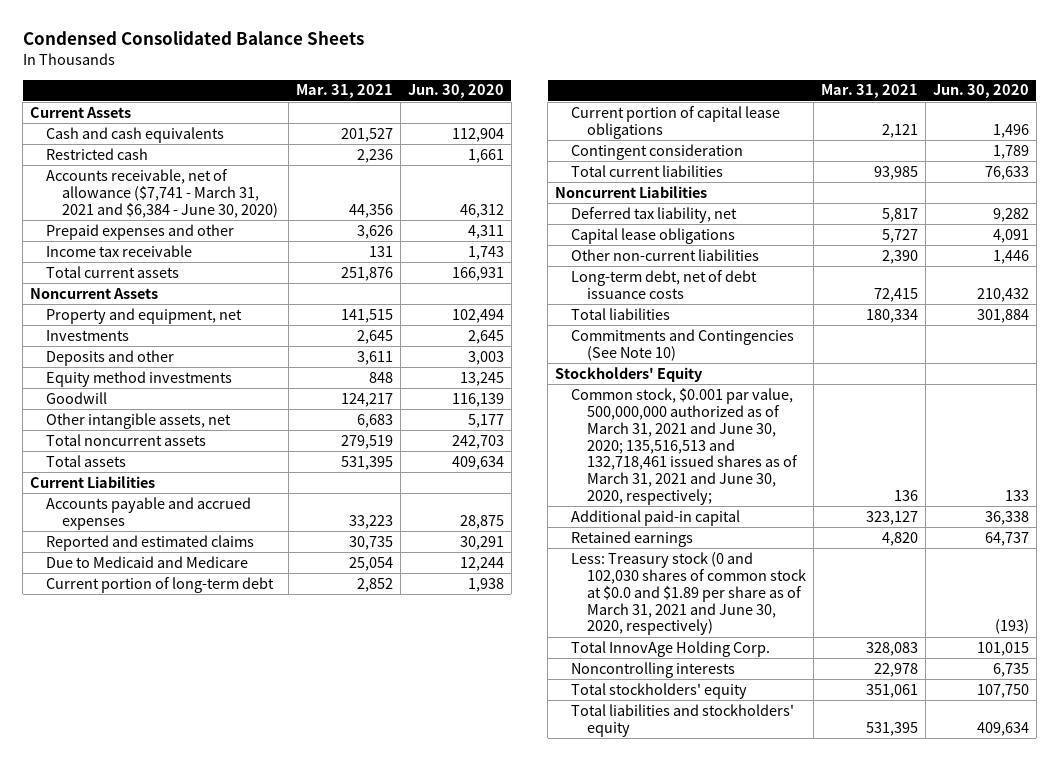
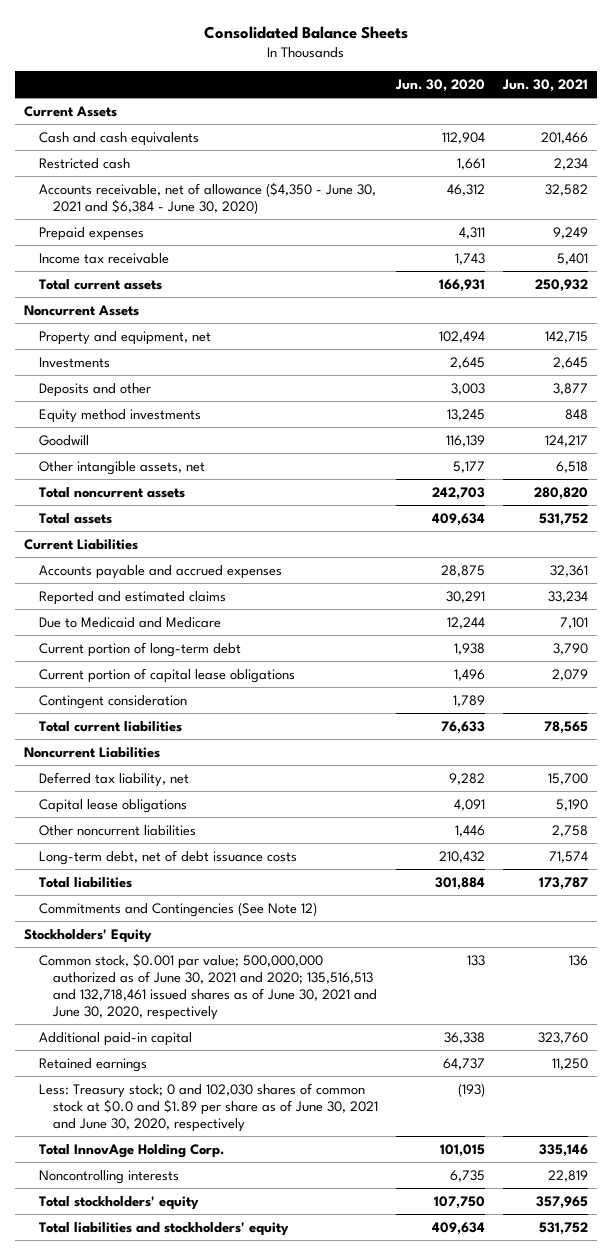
- Condensed Consolidated Balance Sheets
+ Consolidated Balance Sheets
- | Mar. 31, 2021 | Jun. 30, 2020
+ | Jun. 30, 2020 | Jun. 30, 2021
- Accounts receivable, net of allowance ($7,741 - March 31, 2021 and $6,384 - June 30, 2020) | 44,356 | 46,312
- Prepaid expenses and other | 3,626 | 4,311
+ Accounts receivable, net of allowance ($4,350 - June 30, 2021 and $6,384 - June 30, 2020) | 46,312 | 32,582
+ Prepaid expenses | 4,311 | 9,249
- Other non-current liabilities | 2,390 | 1,446
+ Other noncurrent liabilities | 1,446 | 2,758
- Commitments and Contingencies (See Note 10)
+ Commitments and Contingencies (See Note 12)
- Common stock, $0.001 par value, 500,000,000 authorized as of March 31, 2021 and June 30, 2020; 135,516,513 and 132,718,461 issued shares as of March 31, 2021 and June 30, 2020, respectively; | 136 | 133
+ Common stock, $0.001 par value; 500,000,000 authorized as of June 30, 2021 and 2020; 135,516,513 and 132,718,461 issued shares as of June 30, 2021 and June 30, 2020, respectively | 133 | 136
- Less: Treasury stock (0 and 102,030 shares of common stock at $0.0 and $1.89 per share as of March 31, 2021 and June 30, 2020, respectively) | | (193)
+ Less: Treasury stock; 0 and 102,030 shares of common stock at $0.0 and $1.89 per share as of June 30, 2021 and June 30, 2020, respectively | (193) |

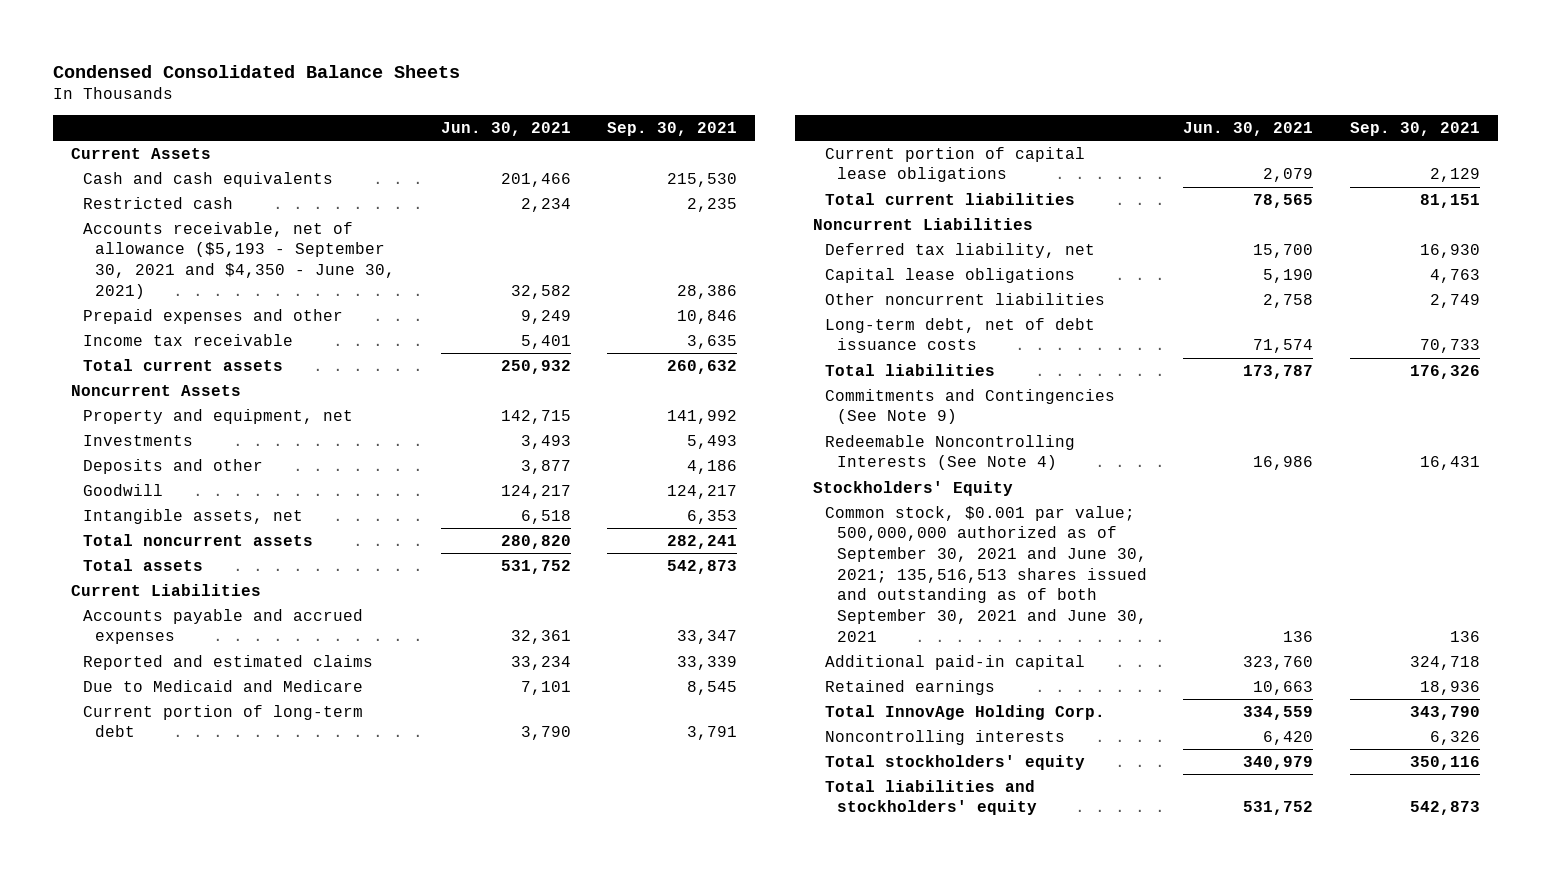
- Consolidated Balance Sheets
+ Condensed Consolidated Balance Sheets
- | Jun. 30, 2020 | Jun. 30, 2021
+ | Jun. 30, 2021 | Sep. 30, 2021
- Accounts receivable, net of allowance ($4,350 - June 30, 2021 and $6,384 - June 30, 2020) | 46,312 | 32,582
- Prepaid expenses | 4,311 | 9,249
+ Accounts receivable, net of allowance ($5,193 - September 30, 2021 and $4,350 - June 30, 2021) | 32,582 | 28,386
+ Prepaid expenses and other | 9,249 | 10,846
- Investments | 2,645 | 2,645
+ Investments | 3,493 | 5,493
- Equity method investments | 13,245 | 848
- Other intangible assets, net | 5,177 | 6,518
+ Intangible assets, net | 6,518 | 6,353
- Contingent consideration | 1,789 |
- Commitments and Contingencies (See Note 12)
+ Commitments and Contingencies (See Note 9)
+ Redeemable Noncontrolling Interests (See Note 4) | 16,986 | 16,431
- Common stock, $0.001 par value; 500,000,000 authorized as of June 30, 2021 and 2020; 135,516,513 and 132,718,461 issued shares as of June 30, 2021 and June 30, 2020, respectively | 133 | 136
+ Common stock, $0.001 par value; 500,000,000 authorized as of September 30, 2021 and June 30, 2021; 135,516,513 shares issued and outstanding as of both September 30, 2021 and June 30, 2021 | 136 | 136
- Retained earnings | 64,737 | 11,250
- Less: Treasury stock; 0 and 102,030 shares of common stock at $0.0 and $1.89 per share as of June 30, 2021 and June 30, 2020, respectively | (193) |
- Total InnovAge Holding Corp. | 101,015 | 335,146
- Noncontrolling interests | 6,735 | 22,819
- Total stockholders' equity | 107,750 | 357,965
+ Retained earnings | 10,663 | 18,936
+ Total InnovAge Holding Corp. | 334,559 | 343,790
+ Noncontrolling interests | 6,420 | 6,326
+ Total stockholders' equity | 340,979 | 350,116

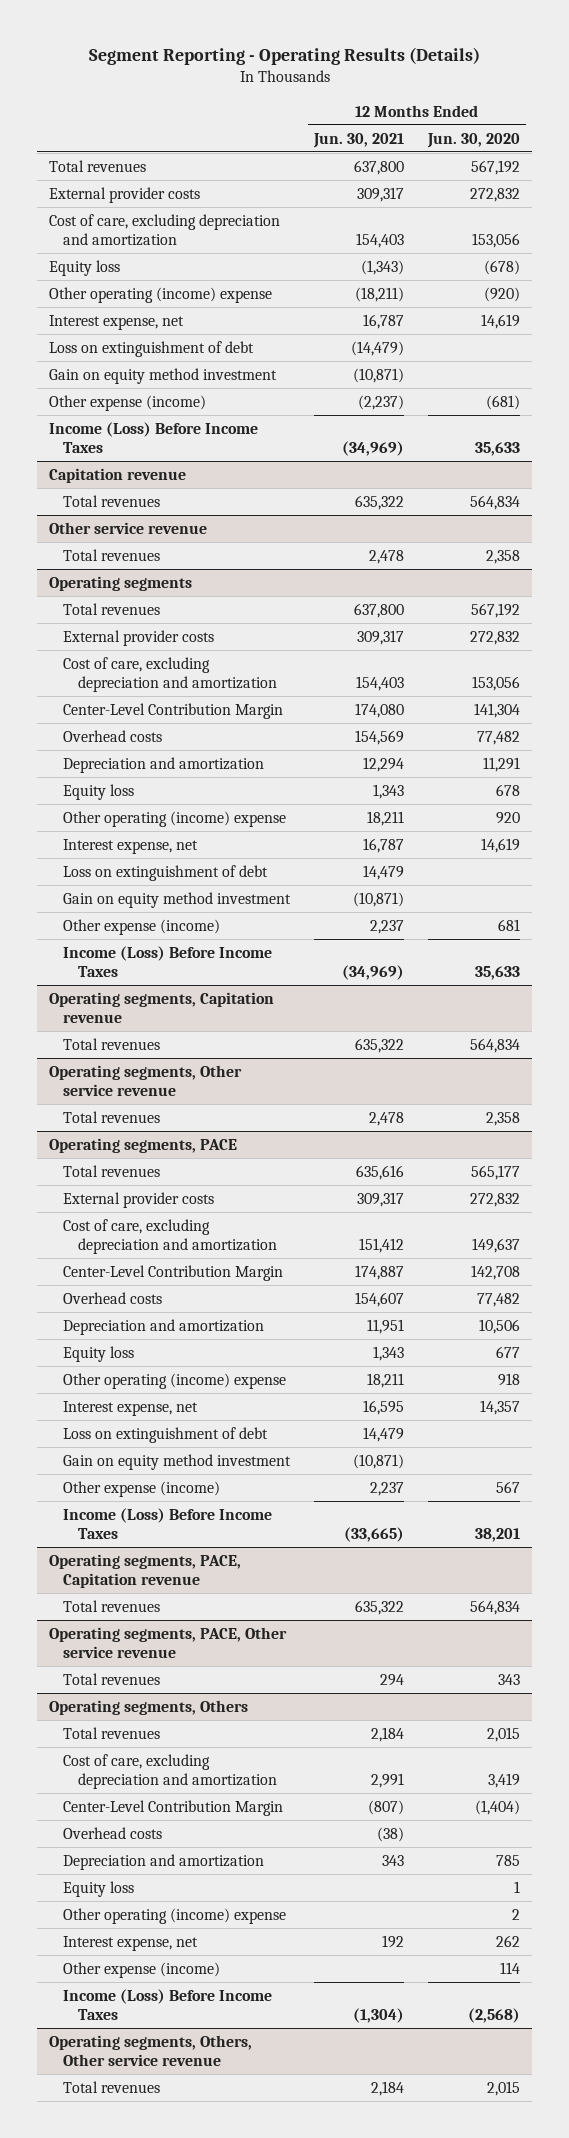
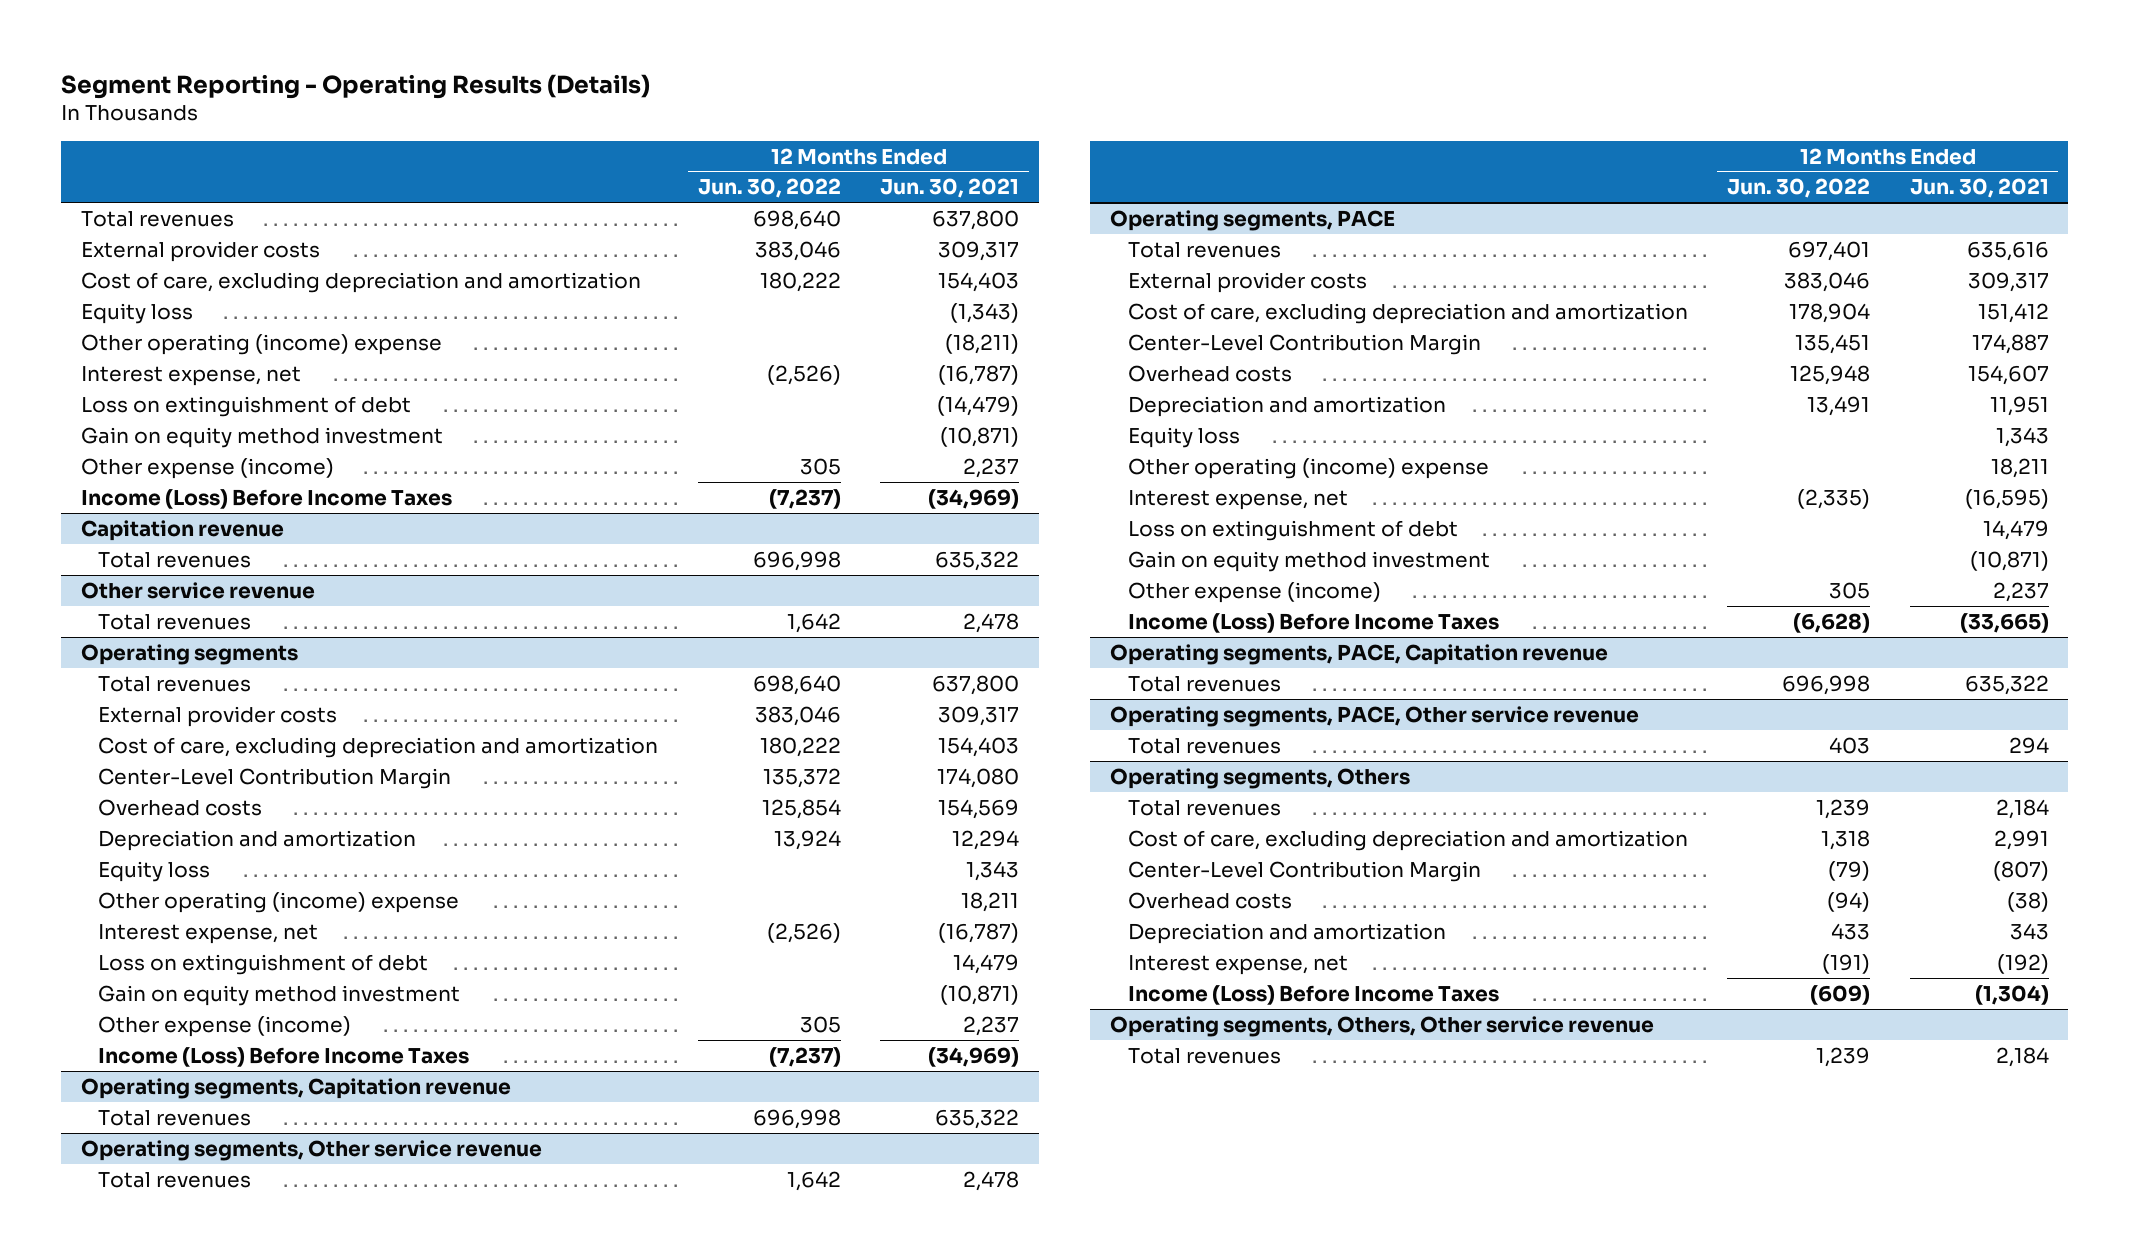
- | 12 Months Ended Jun. 30, 2021 | 12 Months Ended Jun. 30, 2020
+ | 12 Months Ended Jun. 30, 2022 | 12 Months Ended Jun. 30, 2021
- Interest expense, net | 16,787 | 14,619
+ Interest expense, net | (2,526) | (16,787)
- Other expense (income) | (2,237) | (681)
+ Other expense (income) | 305 | 2,237
@ Operating segments
- Interest expense, net | 16,787 | 14,619
+ Interest expense, net | (2,526) | (16,787)
@ Operating segments, PACE
- Interest expense, net | 16,595 | 14,357
+ Interest expense, net | (2,335) | (16,595)
@ Operating segments, Others
- Equity loss | | 1
- Other operating (income) expense | | 2
- Interest expense, net | 192 | 262
- Other expense (income) | | 114
+ Interest expense, net | (191) | (192)

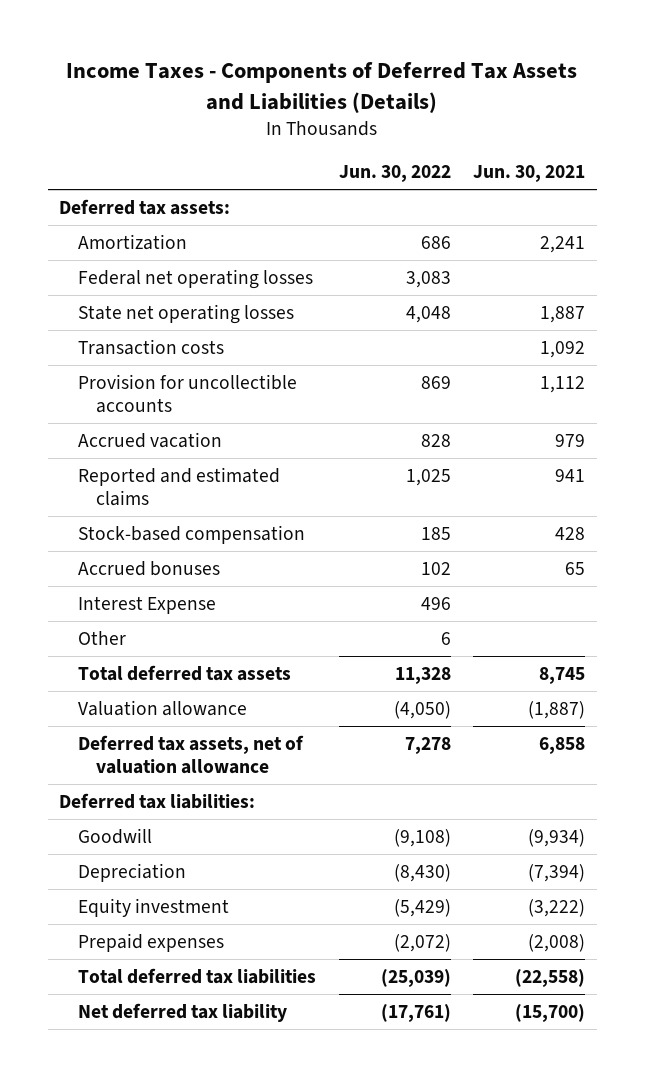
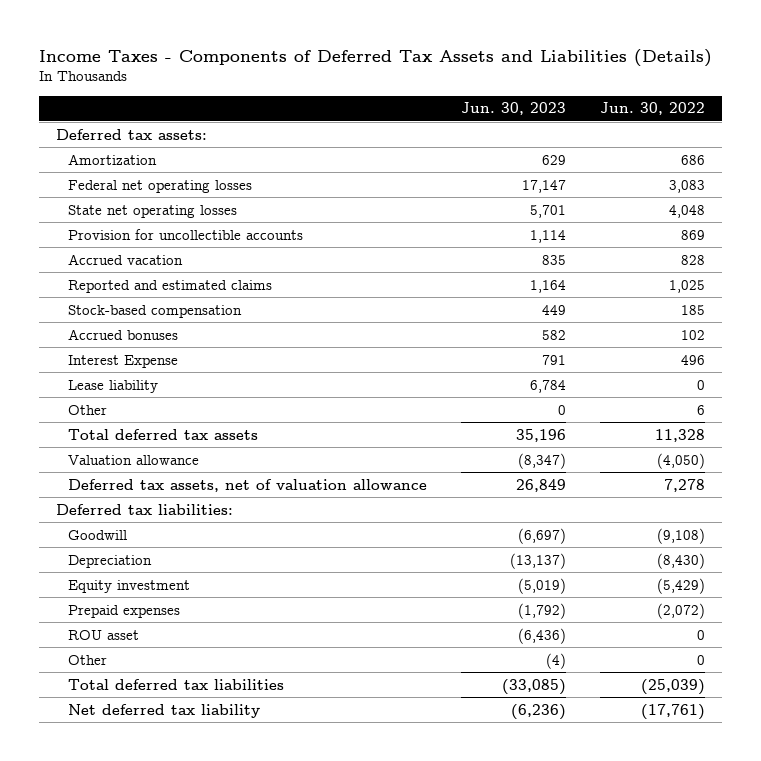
- | Jun. 30, 2022 | Jun. 30, 2021
+ | Jun. 30, 2023 | Jun. 30, 2022
- Transaction costs | | 1,092
+ Lease liability | 6,784 | 0
+ ROU asset | (6,436) | 0
+ Other | (4) | 0

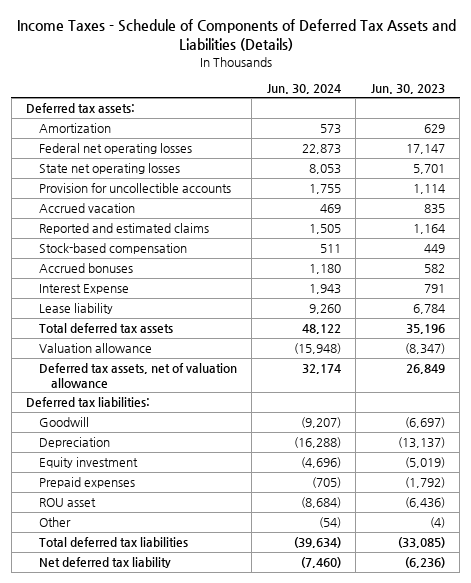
- Income Taxes - Components of Deferred Tax Assets and Liabilities (Details)
+ Income Taxes - Schedule of Components of Deferred Tax Assets and Liabilities (Details)
- | Jun. 30, 2023 | Jun. 30, 2022
+ | Jun. 30, 2024 | Jun. 30, 2023
- Other | 0 | 6

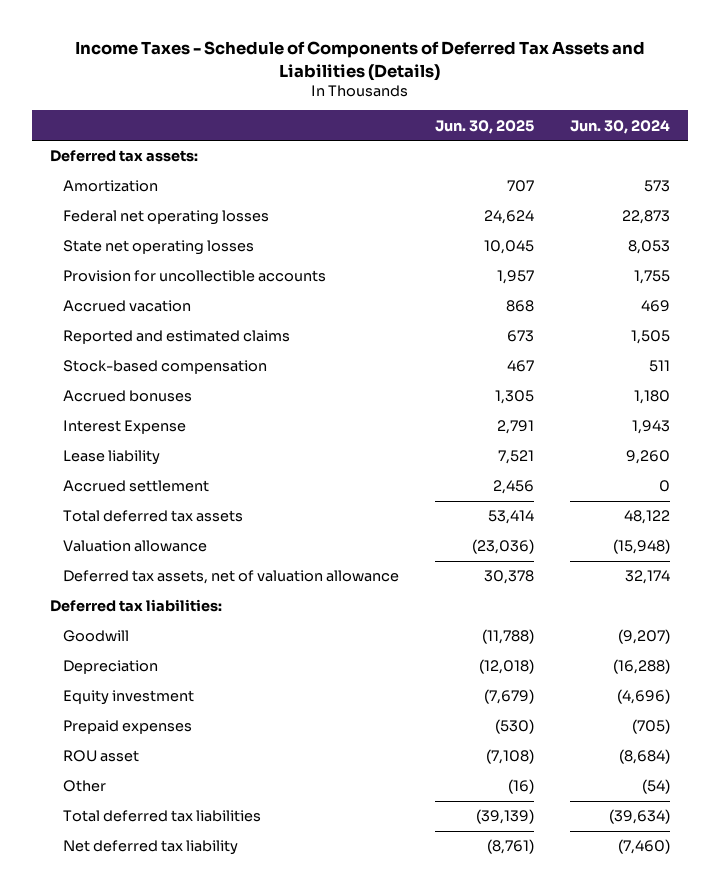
- | Jun. 30, 2024 | Jun. 30, 2023
+ | Jun. 30, 2025 | Jun. 30, 2024
+ Accrued settlement | 2,456 | 0

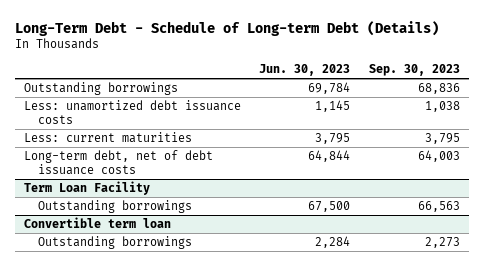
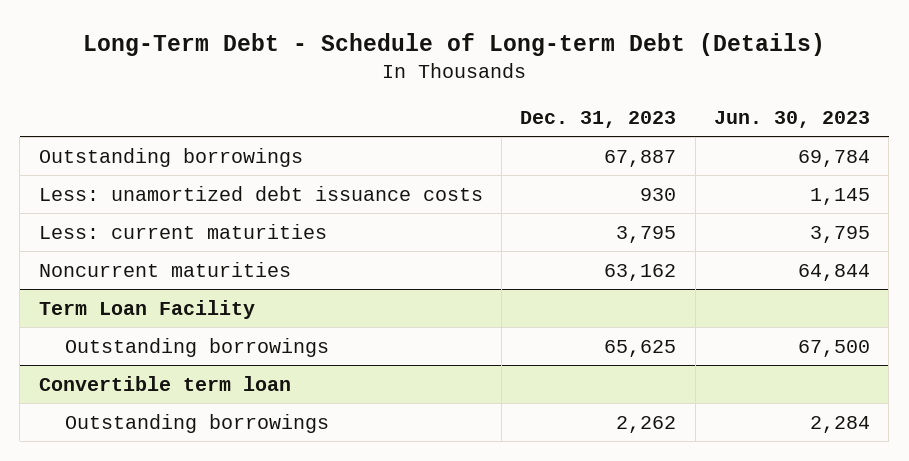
- | Jun. 30, 2023 | Sep. 30, 2023
+ | Dec. 31, 2023 | Jun. 30, 2023
- Long-term debt, net of debt issuance costs | 64,844 | 64,003
+ Noncurrent maturities | 63,162 | 64,844

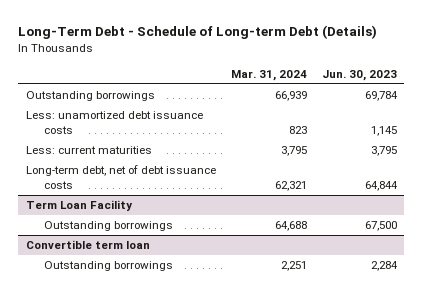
- | Dec. 31, 2023 | Jun. 30, 2023
+ | Mar. 31, 2024 | Jun. 30, 2023
- Noncurrent maturities | 63,162 | 64,844
+ Long-term debt, net of debt issuance costs | 62,321 | 64,844

